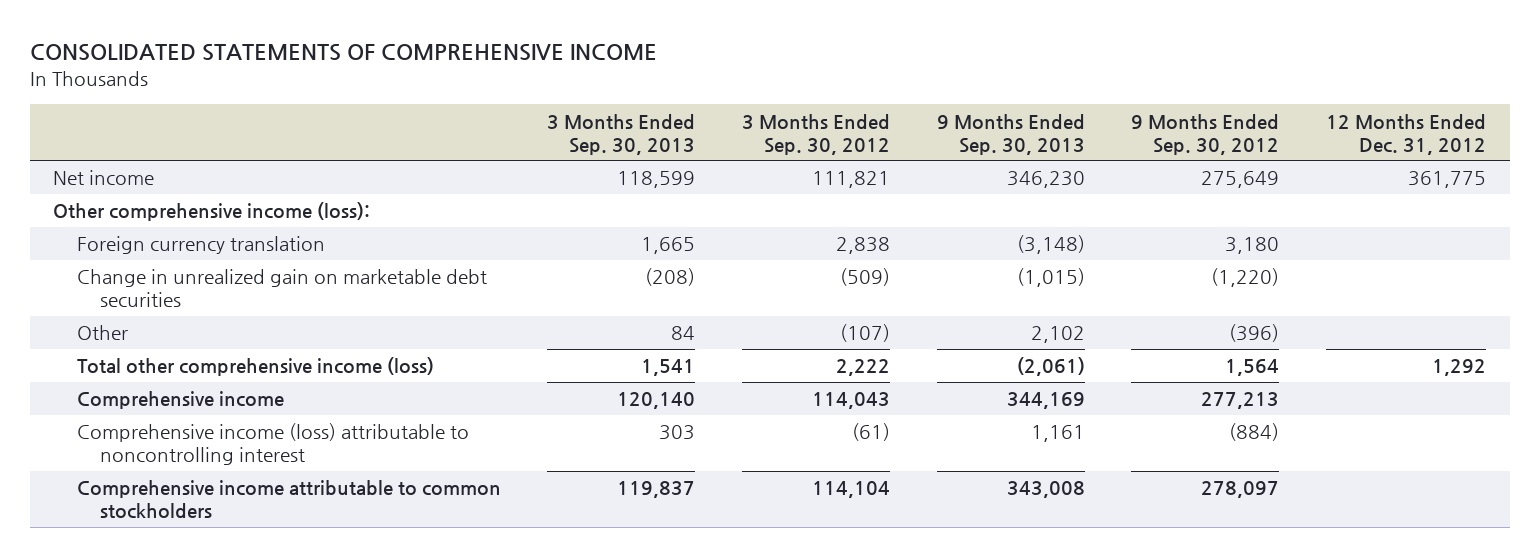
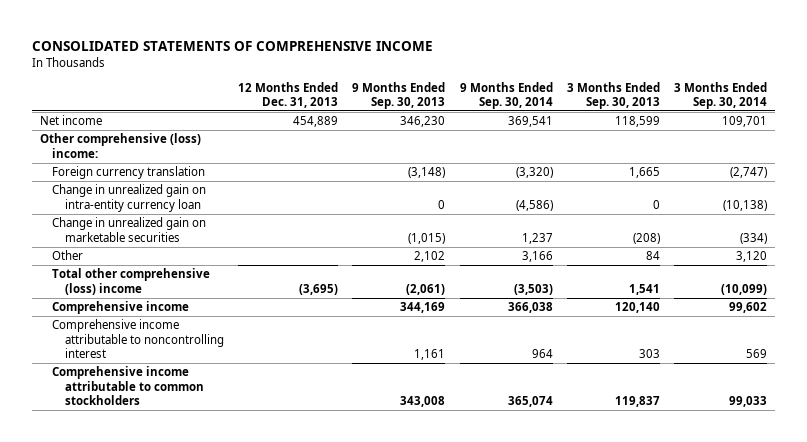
- | 3 Months Ended Sep. 30, 2013 | 3 Months Ended Sep. 30, 2012 | 9 Months Ended Sep. 30, 2013 | 9 Months Ended Sep. 30, 2012 | 12 Months Ended Dec. 31, 2012
+ | 12 Months Ended Dec. 31, 2013 | 9 Months Ended Sep. 30, 2013 | 9 Months Ended Sep. 30, 2014 | 3 Months Ended Sep. 30, 2013 | 3 Months Ended Sep. 30, 2014
- Other comprehensive income (loss):
+ Other comprehensive (loss) income:
- Change in unrealized gain on marketable debt securities | (208) | (509) | (1,015) | (1,220) |
+ Change in unrealized gain on intra-entity currency loan | | 0 | (4,586) | 0 | (10,138)
+ Change in unrealized gain on marketable securities | | (1,015) | 1,237 | (208) | (334)
- Total other comprehensive income (loss) | 1,541 | 2,222 | (2,061) | 1,564 | 1,292
+ Total other comprehensive (loss) income | (3,695) | (2,061) | (3,503) | 1,541 | (10,099)
- Comprehensive income (loss) attributable to noncontrolling interest | 303 | (61) | 1,161 | (884) |
+ Comprehensive income attributable to noncontrolling interest | | 1,161 | 964 | 303 | 569

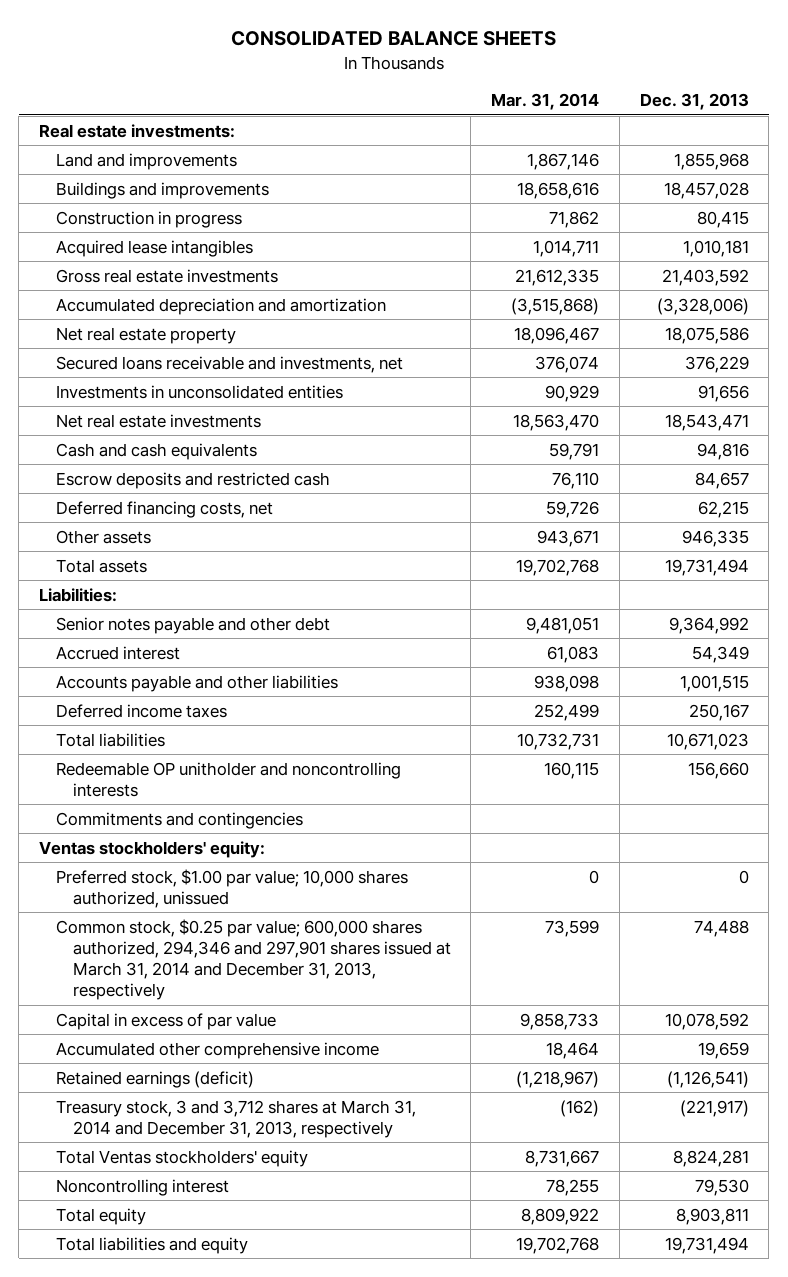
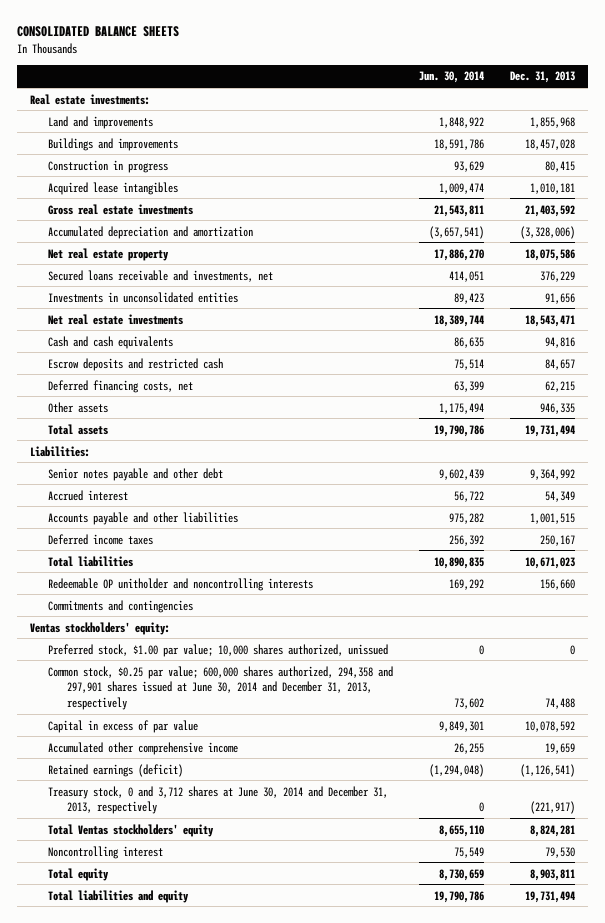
- | Mar. 31, 2014 | Dec. 31, 2013
+ | Jun. 30, 2014 | Dec. 31, 2013
- Common stock, $0.25 par value; 600,000 shares authorized, 294,346 and 297,901 shares issued at March 31, 2014 and December 31, 2013, respectively | 73,599 | 74,488
+ Common stock, $0.25 par value; 600,000 shares authorized, 294,358 and 297,901 shares issued at June 30, 2014 and December 31, 2013, respectively | 73,602 | 74,488
- Treasury stock, 3 and 3,712 shares at March 31, 2014 and December 31, 2013, respectively | (162) | (221,917)
+ Treasury stock, 0 and 3,712 shares at June 30, 2014 and December 31, 2013, respectively | 0 | (221,917)

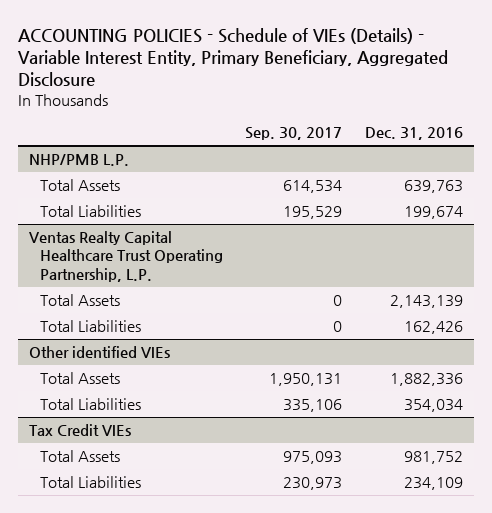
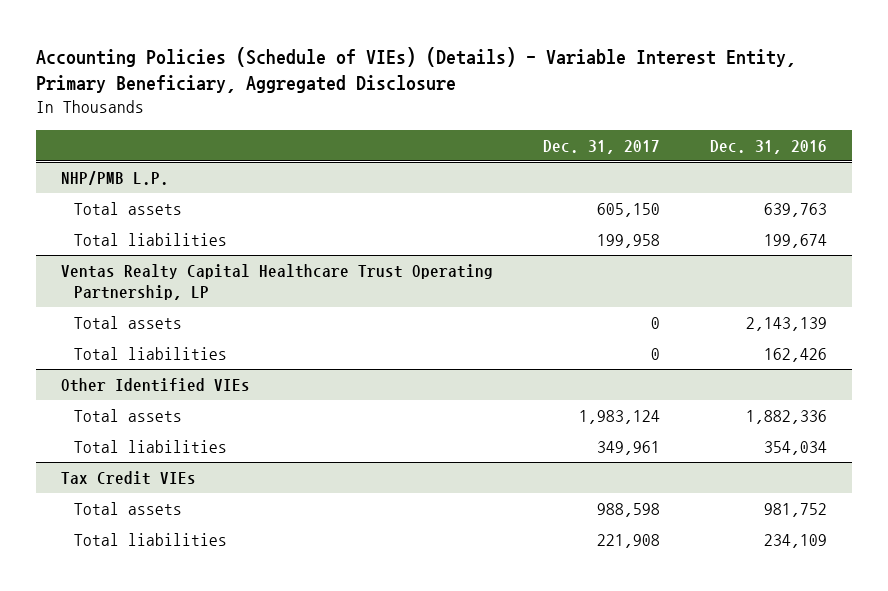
- ACCOUNTING POLICIES - Schedule of VIEs (Details) - Variable Interest Entity, Primary Beneficiary, Aggregated Disclosure
+ Accounting Policies (Schedule of VIEs) (Details) - Variable Interest Entity, Primary Beneficiary, Aggregated Disclosure
- | Sep. 30, 2017 | Dec. 31, 2016
+ | Dec. 31, 2017 | Dec. 31, 2016
@ NHP/PMB L.P.
- Total Assets | 614,534 | 639,763
- Total Liabilities | 195,529 | 199,674
- Ventas Realty Capital Healthcare Trust Operating Partnership, L.P.
- Total Assets | 0 | 2,143,139
- Total Liabilities | 0 | 162,426
- Other identified VIEs
- Total Assets | 1,950,131 | 1,882,336
- Total Liabilities | 335,106 | 354,034
@ NHP/PMB L.P.
+ Total assets | 605,150 | 639,763
+ Total liabilities | 199,958 | 199,674
+ Ventas Realty Capital Healthcare Trust Operating Partnership, LP
+ Total assets | 0 | 2,143,139
+ Total liabilities | 0 | 162,426
+ Other Identified VIEs
+ Total assets | 1,983,124 | 1,882,336
+ Total liabilities | 349,961 | 354,034
@ Tax Credit VIEs
- Total Assets | 975,093 | 981,752
- Total Liabilities | 230,973 | 234,109
+ Total assets | 988,598 | 981,752
+ Total liabilities | 221,908 | 234,109

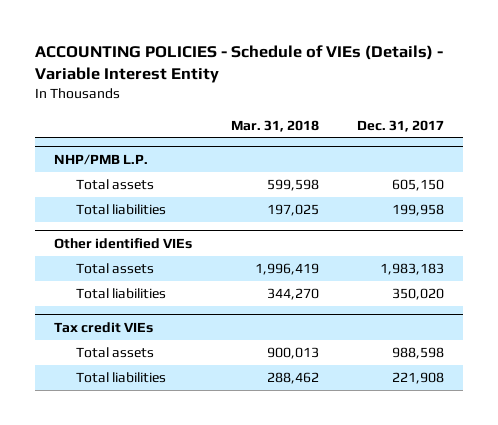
- Accounting Policies (Schedule of VIEs) (Details) - Variable Interest Entity, Primary Beneficiary, Aggregated Disclosure
+ ACCOUNTING POLICIES - Schedule of VIEs (Details) - Variable Interest Entity
- | Dec. 31, 2017 | Dec. 31, 2016
+ | Mar. 31, 2018 | Dec. 31, 2017
- Ventas Realty Capital Healthcare Trust Operating Partnership, LP
- Total assets | 0 | 2,143,139
- Total liabilities | 0 | 162,426
- Other Identified VIEs
- Total assets | 1,983,124 | 1,882,336
- Total liabilities | 349,961 | 354,034
- Tax Credit VIEs
+ Other identified VIEs
+ Total assets | 1,996,419 | 1,983,183
+ Total liabilities | 344,270 | 350,020
+ Tax credit VIEs

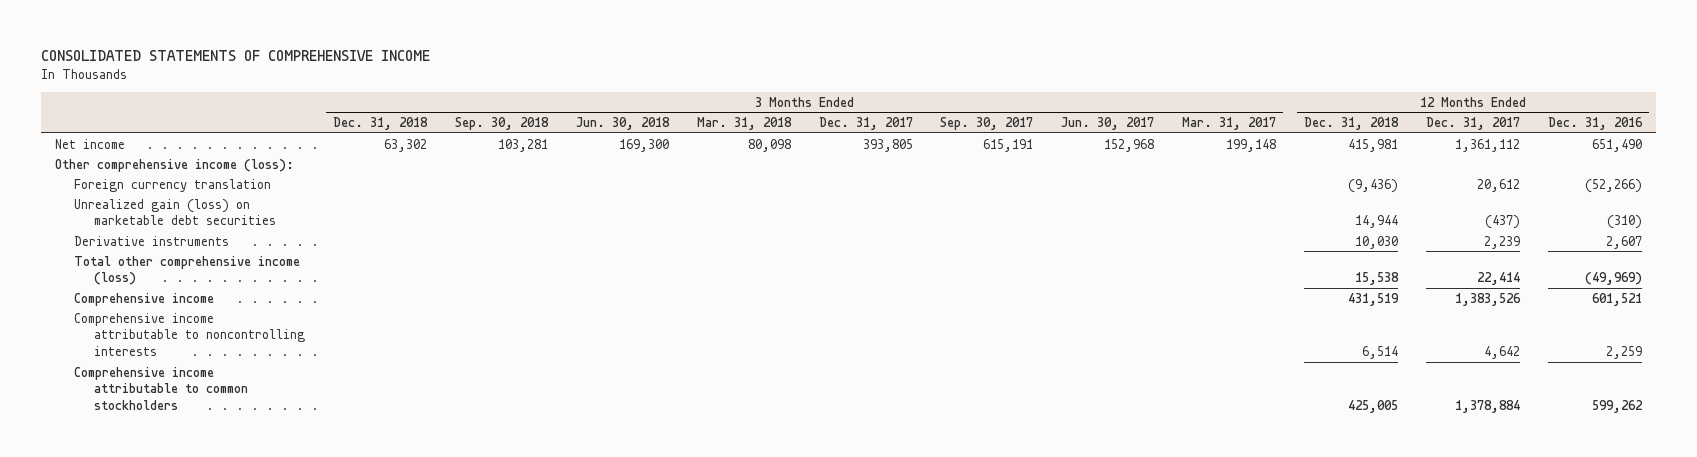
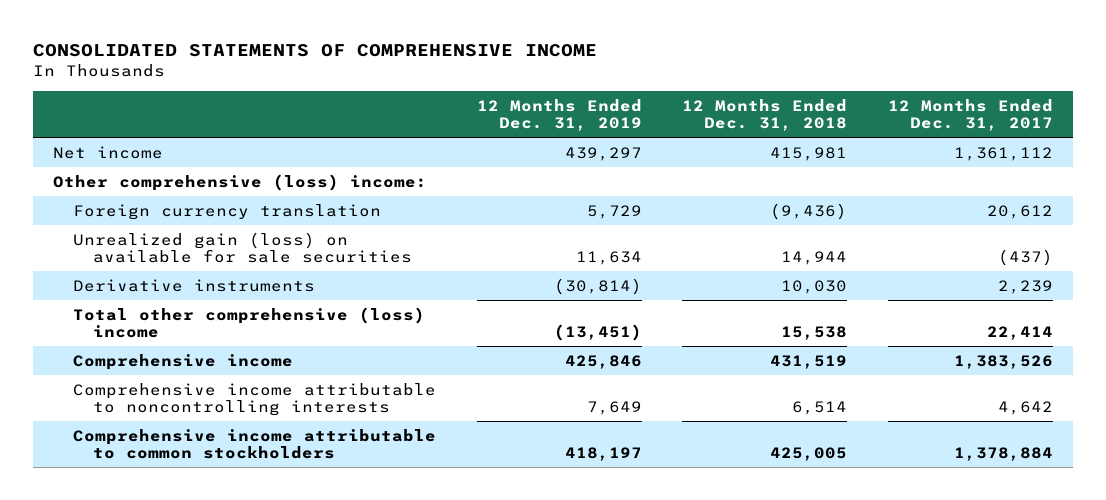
- | 3 Months Ended Dec. 31, 2018 | 3 Months Ended Sep. 30, 2018 | 3 Months Ended Jun. 30, 2018 | 3 Months Ended Mar. 31, 2018 | 3 Months Ended Dec. 31, 2017 | 3 Months Ended Sep. 30, 2017 | 3 Months Ended Jun. 30, 2017 | 3 Months Ended Mar. 31, 2017 | 12 Months Ended Dec. 31, 2018 | 12 Months Ended Dec. 31, 2017 | 12 Months Ended Dec. 31, 2016
+ | 12 Months Ended Dec. 31, 2019 | 12 Months Ended Dec. 31, 2018 | 12 Months Ended Dec. 31, 2017
- Other comprehensive income (loss):
+ Other comprehensive (loss) income:
- Unrealized gain (loss) on marketable debt securities | | | | | | | | | 14,944 | (437) | (310)
+ Unrealized gain (loss) on available for sale securities | 11,634 | 14,944 | (437)
- Total other comprehensive income (loss) | | | | | | | | | 15,538 | 22,414 | (49,969)
+ Total other comprehensive (loss) income | (13,451) | 15,538 | 22,414

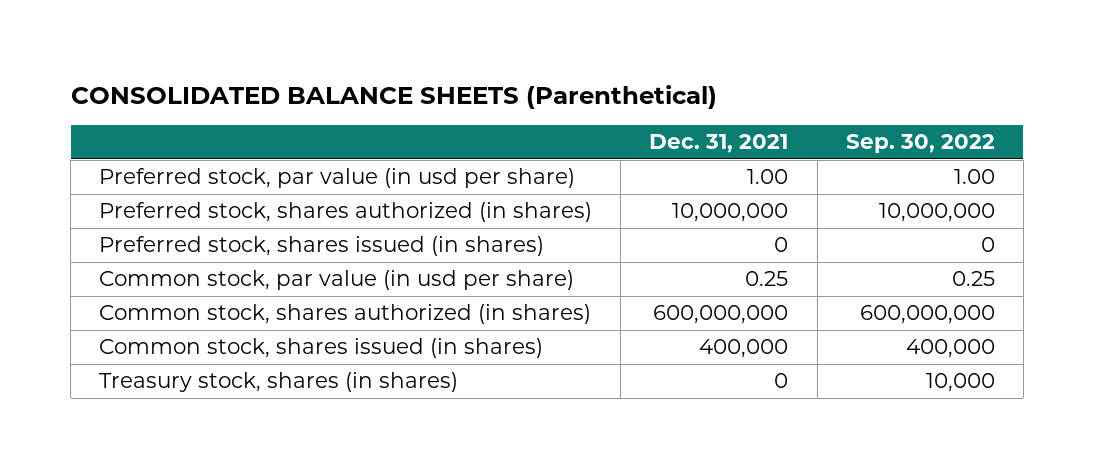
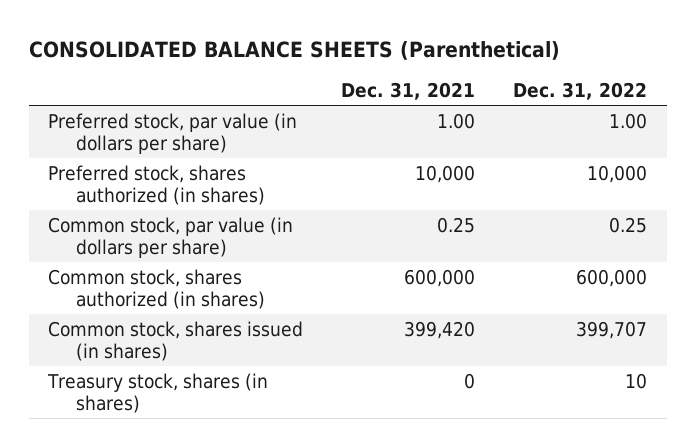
- | Dec. 31, 2021 | Sep. 30, 2022
+ | Dec. 31, 2021 | Dec. 31, 2022
- Preferred stock, par value (in usd per share) | 1.00 | 1.00
- Preferred stock, shares authorized (in shares) | 10,000,000 | 10,000,000
- Preferred stock, shares issued (in shares) | 0 | 0
- Common stock, par value (in usd per share) | 0.25 | 0.25
- Common stock, shares authorized (in shares) | 600,000,000 | 600,000,000
- Common stock, shares issued (in shares) | 400,000 | 400,000
+ Preferred stock, par value (in dollars per share) | 1.00 | 1.00
+ Preferred stock, shares authorized (in shares) | 10,000 | 10,000
+ Common stock, par value (in dollars per share) | 0.25 | 0.25
+ Common stock, shares authorized (in shares) | 600,000 | 600,000
+ Common stock, shares issued (in shares) | 399,420 | 399,707

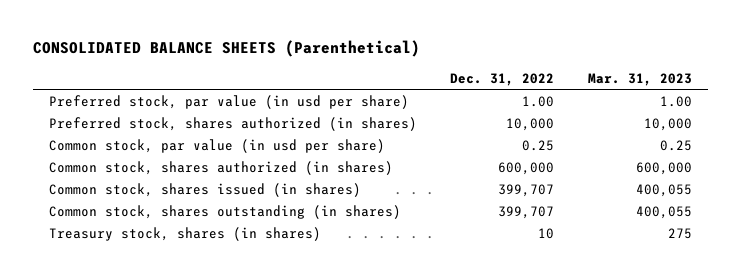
- | Dec. 31, 2021 | Dec. 31, 2022
+ | Dec. 31, 2022 | Mar. 31, 2023
- Preferred stock, par value (in dollars per share) | 1.00 | 1.00
+ Preferred stock, par value (in usd per share) | 1.00 | 1.00
- Common stock, par value (in dollars per share) | 0.25 | 0.25
+ Common stock, par value (in usd per share) | 0.25 | 0.25
+ Common stock, shares outstanding (in shares) | 399,707 | 400,055

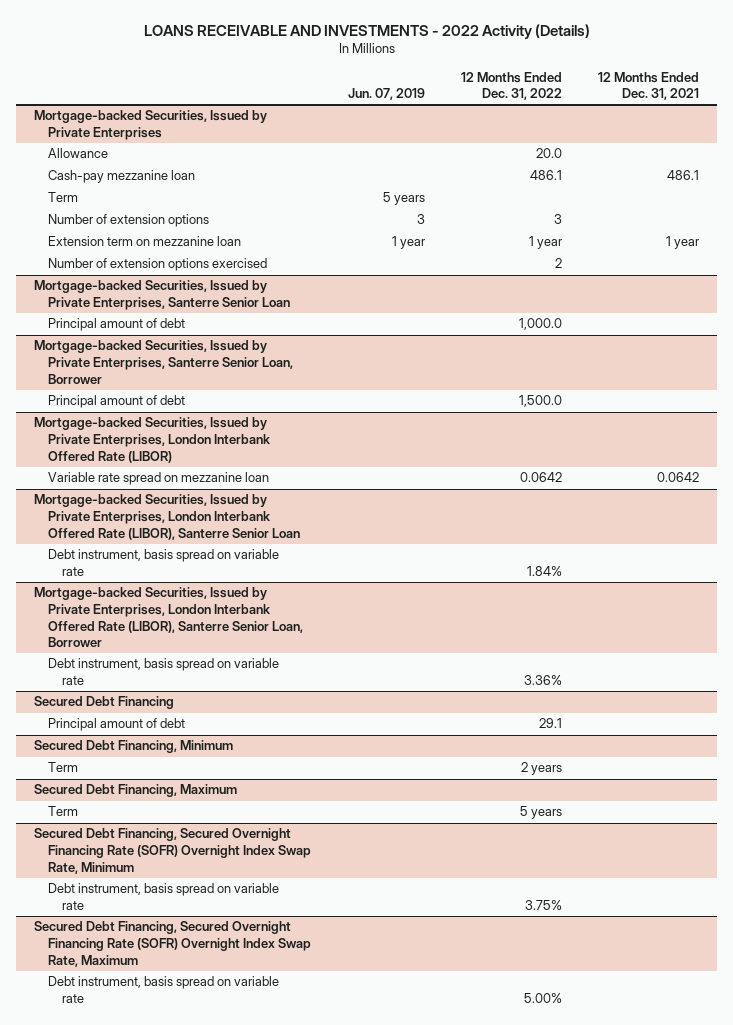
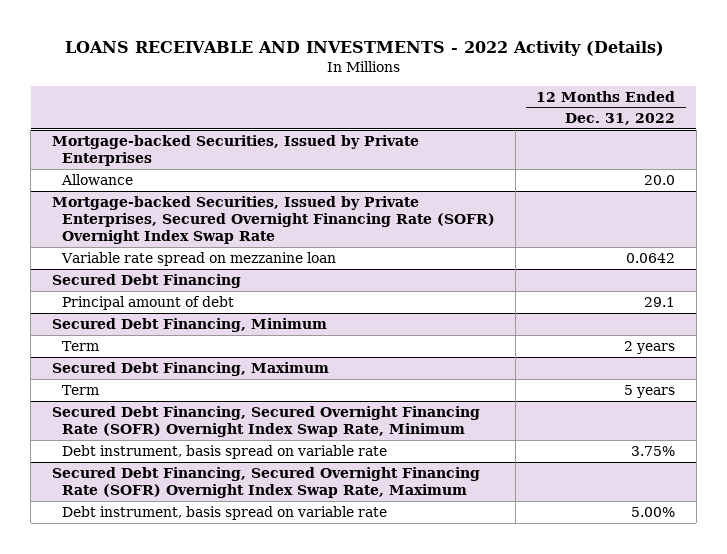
- | Jun. 07, 2019 | 12 Months Ended Dec. 31, 2022 | 12 Months Ended Dec. 31, 2021
+ | 12 Months Ended Dec. 31, 2022
@ Mortgage-backed Securities, Issued by Private Enterprises
- Cash-pay mezzanine loan | | 486.1 | 486.1
- Term | 5 years | |
- Number of extension options | 3 | 3 |
- Extension term on mezzanine loan | 1 year | 1 year | 1 year
- Number of extension options exercised | | 2 |
- Mortgage-backed Securities, Issued by Private Enterprises, Santerre Senior Loan
- Principal amount of debt | | 1,000.0 |
- Mortgage-backed Securities, Issued by Private Enterprises, Santerre Senior Loan, Borrower
- Principal amount of debt | | 1,500.0 |
- Mortgage-backed Securities, Issued by Private Enterprises, London Interbank Offered Rate (LIBOR)
+ Mortgage-backed Securities, Issued by Private Enterprises, Secured Overnight Financing Rate (SOFR) Overnight Index Swap Rate
- Mortgage-backed Securities, Issued by Private Enterprises, London Interbank Offered Rate (LIBOR), Santerre Senior Loan
- Debt instrument, basis spread on variable rate | | 1.84% |
- Mortgage-backed Securities, Issued by Private Enterprises, London Interbank Offered Rate (LIBOR), Santerre Senior Loan, Borrower
- Debt instrument, basis spread on variable rate | | 3.36% |

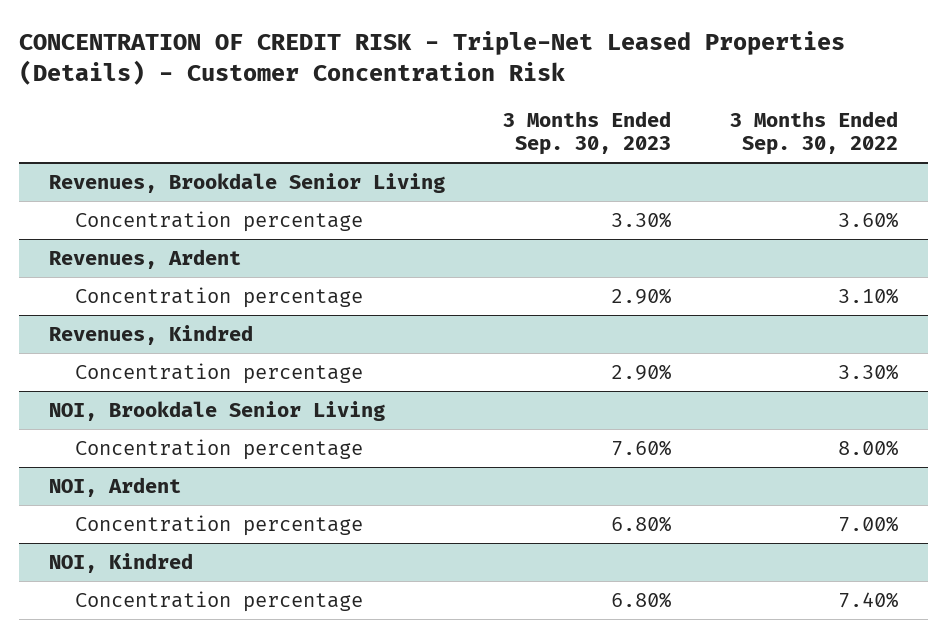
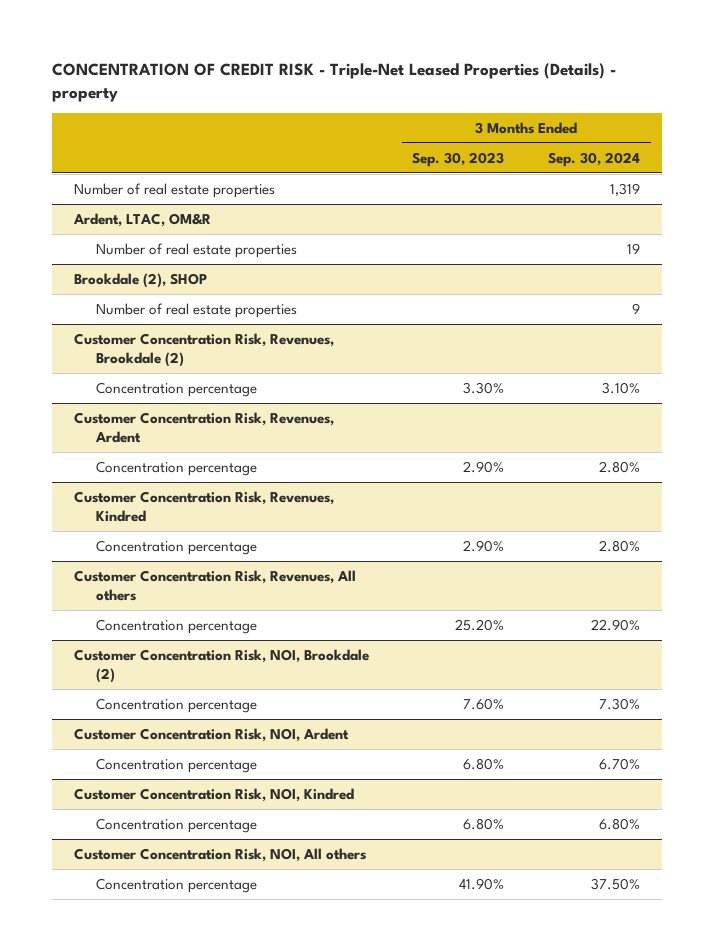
- CONCENTRATION OF CREDIT RISK - Triple-Net Leased Properties (Details) - Customer Concentration Risk
+ CONCENTRATION OF CREDIT RISK - Triple-Net Leased Properties (Details) - property
- | 3 Months Ended Sep. 30, 2023 | 3 Months Ended Sep. 30, 2022
+ | 3 Months Ended Sep. 30, 2023 | 3 Months Ended Sep. 30, 2024
- Revenues, Brookdale Senior Living
+ Number of real estate properties | | 1,319
+ Ardent, LTAC, OM&R
+ Number of real estate properties | | 19
+ Brookdale (2), SHOP
+ Number of real estate properties | | 9
+ Customer Concentration Risk, Revenues, Brookdale (2)
- Revenues, Ardent
+ Customer Concentration Risk, Revenues, Ardent
- Revenues, Kindred
+ Customer Concentration Risk, Revenues, Kindred
- NOI, Brookdale Senior Living
+ Customer Concentration Risk, Revenues, All others
+ Concentration percentage | 25.20% | 22.90%
+ Customer Concentration Risk, NOI, Brookdale (2)
- NOI, Ardent
+ Customer Concentration Risk, NOI, Ardent
- NOI, Kindred
+ Customer Concentration Risk, NOI, Kindred
+ Customer Concentration Risk, NOI, All others
+ Concentration percentage | 41.90% | 37.50%

